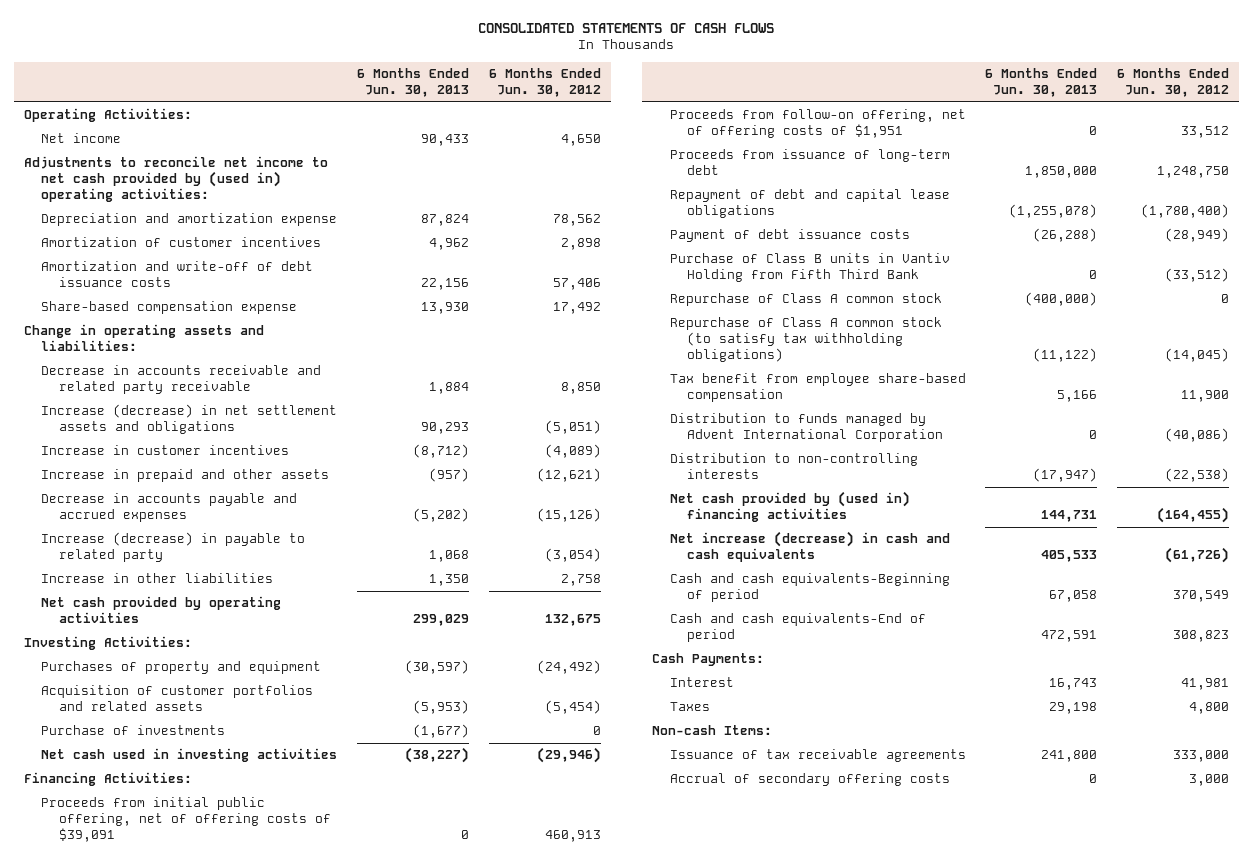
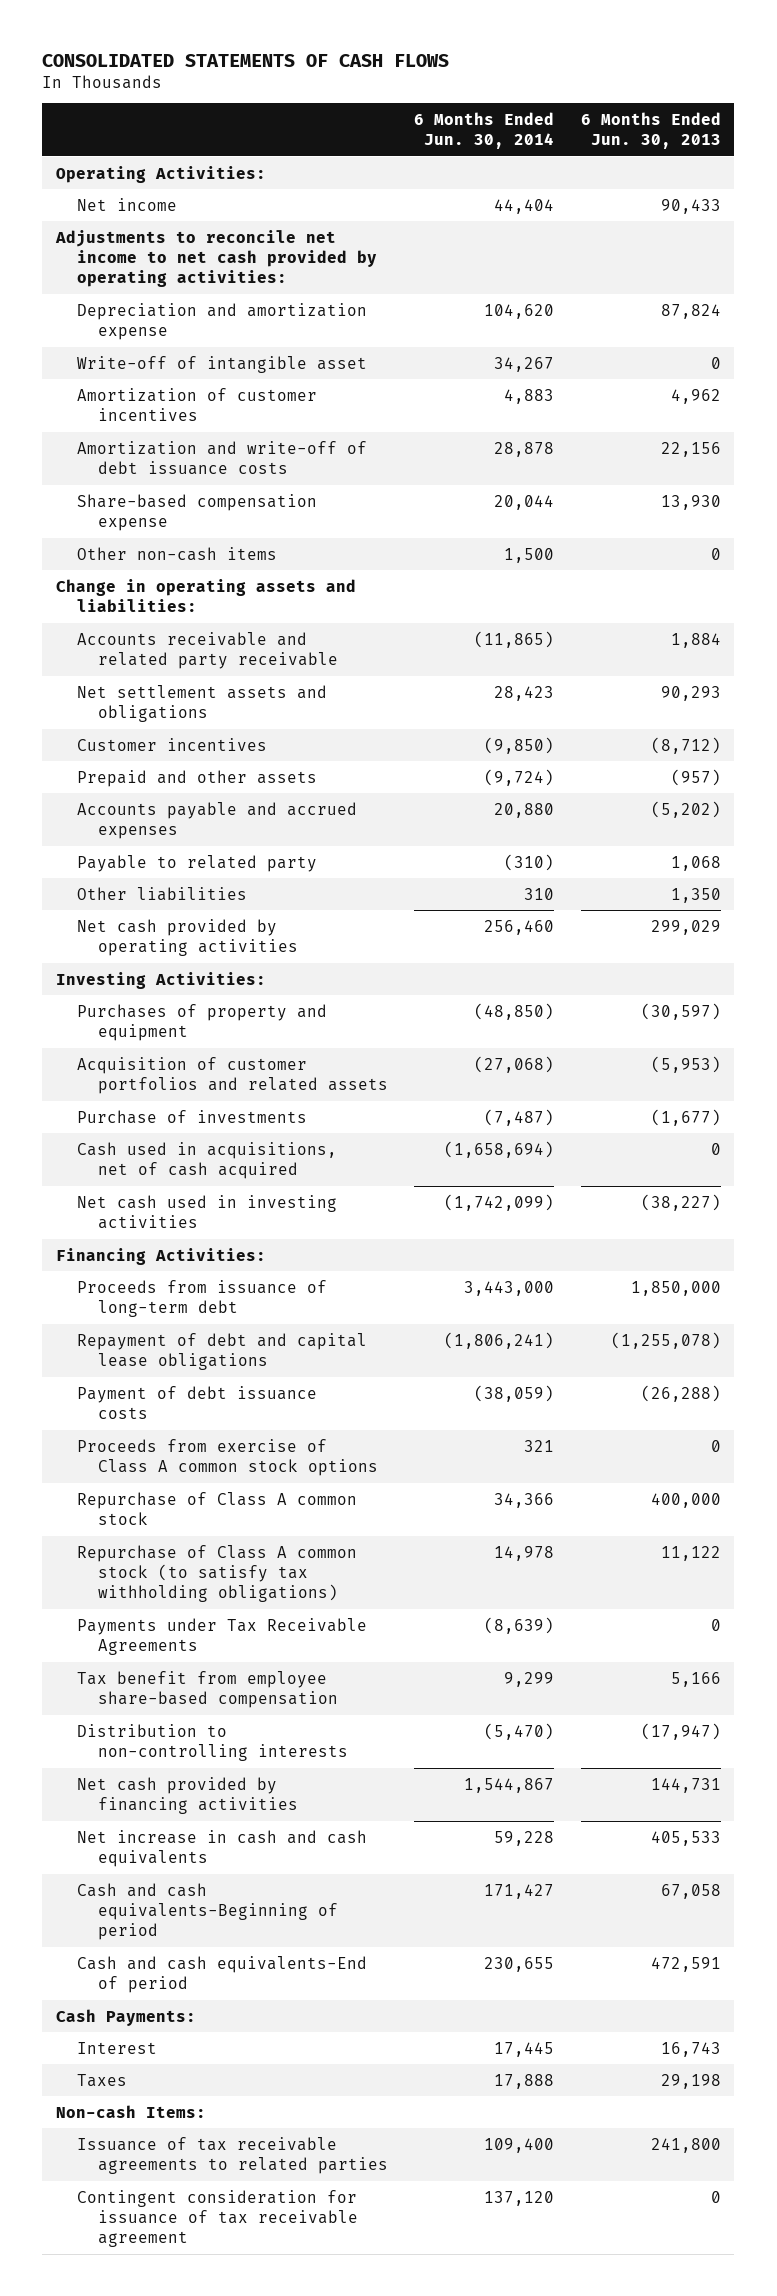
- | 6 Months Ended Jun. 30, 2013 | 6 Months Ended Jun. 30, 2012
+ | 6 Months Ended Jun. 30, 2014 | 6 Months Ended Jun. 30, 2013
- Adjustments to reconcile net income to net cash provided by (used in) operating activities:
+ Adjustments to reconcile net income to net cash provided by operating activities:
+ Write-off of intangible asset | 34,267 | 0
+ Other non-cash items | 1,500 | 0
- Decrease in accounts receivable and related party receivable | 1,884 | 8,850
- Increase (decrease) in net settlement assets and obligations | 90,293 | (5,051)
- Increase in customer incentives | (8,712) | (4,089)
- Increase in prepaid and other assets | (957) | (12,621)
- Decrease in accounts payable and accrued expenses | (5,202) | (15,126)
- Increase (decrease) in payable to related party | 1,068 | (3,054)
- Increase in other liabilities | 1,350 | 2,758
+ Accounts receivable and related party receivable | (11,865) | 1,884
+ Net settlement assets and obligations | 28,423 | 90,293
+ Customer incentives | (9,850) | (8,712)
+ Prepaid and other assets | (9,724) | (957)
+ Accounts payable and accrued expenses | 20,880 | (5,202)
+ Payable to related party | (310) | 1,068
+ Other liabilities | 310 | 1,350
+ Cash used in acquisitions, net of cash acquired | (1,658,694) | 0
- Proceeds from initial public offering, net of offering costs of $39,091 | 0 | 460,913
- Proceeds from follow-on offering, net of offering costs of $1,951 | 0 | 33,512
- Purchase of Class B units in Vantiv Holding from Fifth Third Bank | 0 | (33,512)
- Repurchase of Class A common stock | (400,000) | 0
- Repurchase of Class A common stock (to satisfy tax withholding obligations) | (11,122) | (14,045)
+ Proceeds from exercise of Class A common stock options | 321 | 0
+ Repurchase of Class A common stock | 34,366 | 400,000
+ Repurchase of Class A common stock (to satisfy tax withholding obligations) | 14,978 | 11,122
+ Payments under Tax Receivable Agreements | (8,639) | 0
- Distribution to funds managed by Advent International Corporation | 0 | (40,086)
- Net cash provided by (used in) financing activities | 144,731 | (164,455)
- Net increase (decrease) in cash and cash equivalents | 405,533 | (61,726)
+ Net cash provided by financing activities | 1,544,867 | 144,731
+ Net increase in cash and cash equivalents | 59,228 | 405,533
- Issuance of tax receivable agreements | 241,800 | 333,000
- Accrual of secondary offering costs | 0 | 3,000
+ Issuance of tax receivable agreements to related parties | 109,400 | 241,800
+ Contingent consideration for issuance of tax receivable agreement | 137,120 | 0

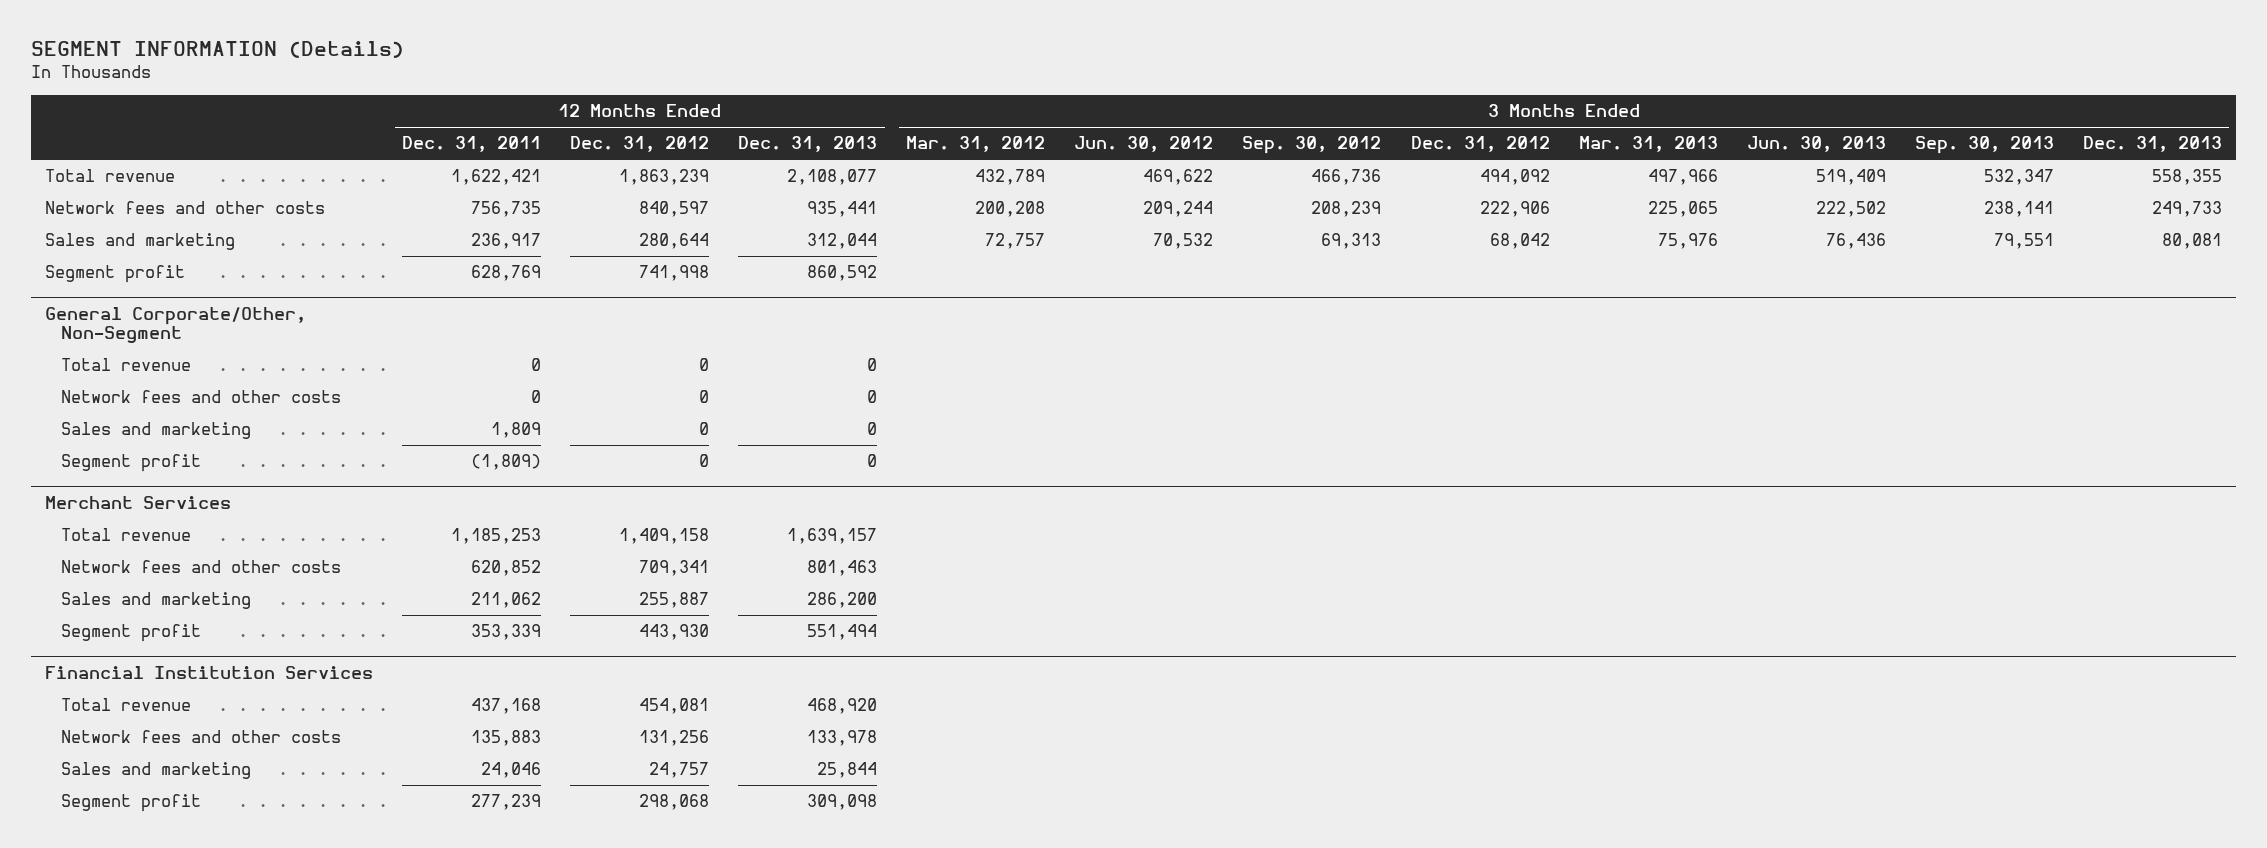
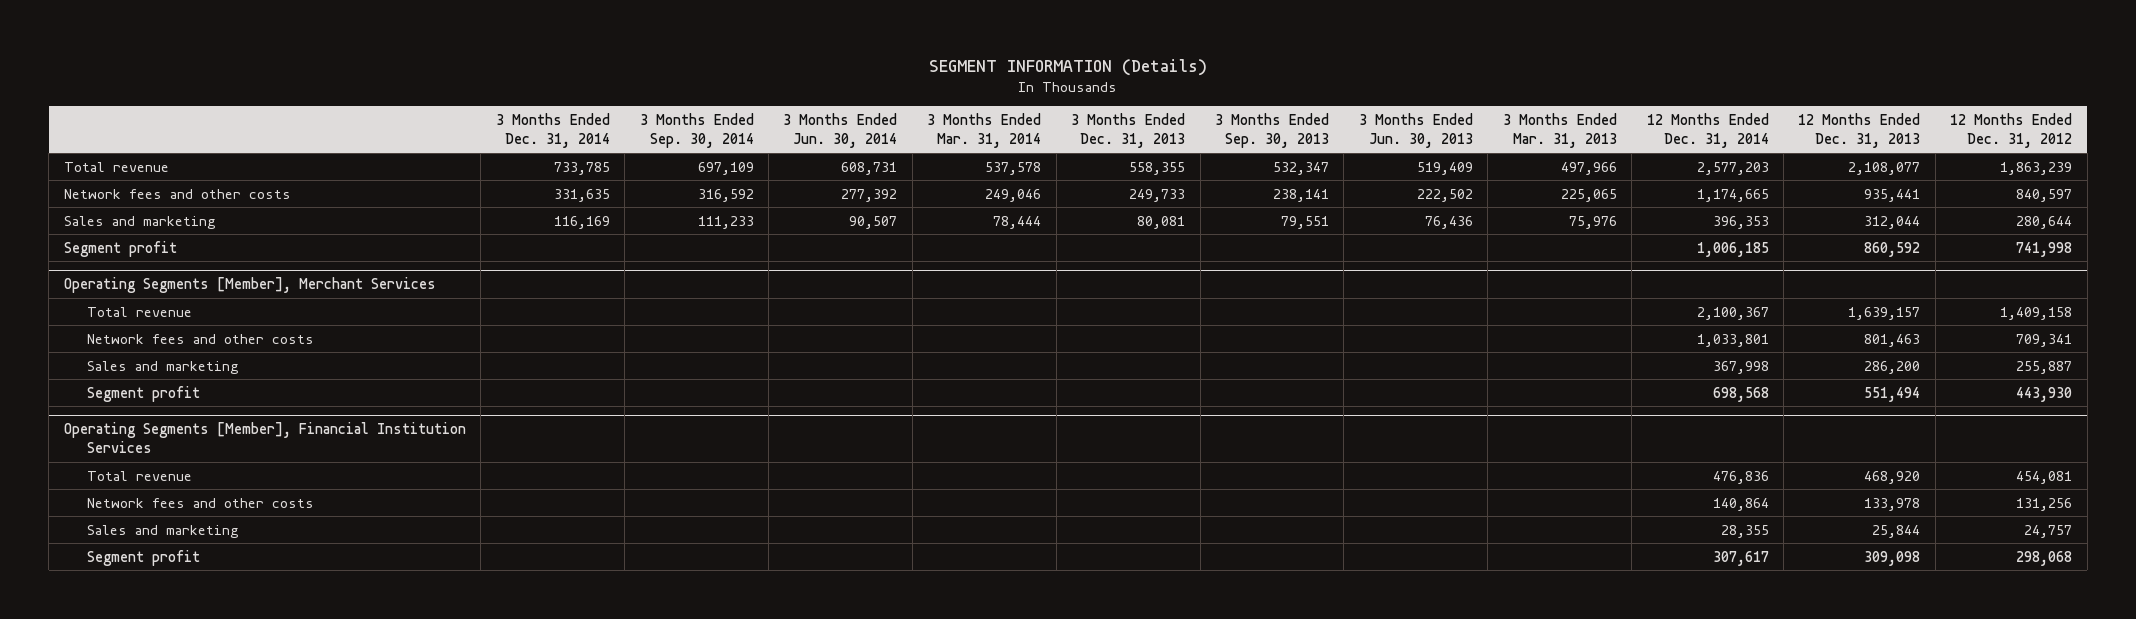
- | 12 Months Ended Dec. 31, 2011 | 12 Months Ended Dec. 31, 2012 | 12 Months Ended Dec. 31, 2013 | 3 Months Ended Mar. 31, 2012 | 3 Months Ended Jun. 30, 2012 | 3 Months Ended Sep. 30, 2012 | 3 Months Ended Dec. 31, 2012 | 3 Months Ended Mar. 31, 2013 | 3 Months Ended Jun. 30, 2013 | 3 Months Ended Sep. 30, 2013 | 3 Months Ended Dec. 31, 2013
+ | 3 Months Ended Dec. 31, 2014 | 3 Months Ended Sep. 30, 2014 | 3 Months Ended Jun. 30, 2014 | 3 Months Ended Mar. 31, 2014 | 3 Months Ended Dec. 31, 2013 | 3 Months Ended Sep. 30, 2013 | 3 Months Ended Jun. 30, 2013 | 3 Months Ended Mar. 31, 2013 | 12 Months Ended Dec. 31, 2014 | 12 Months Ended Dec. 31, 2013 | 12 Months Ended Dec. 31, 2012
- General Corporate/Other, Non-Segment
- Total revenue | 0 | 0 | 0 | | | | | | | |
- Network fees and other costs | 0 | 0 | 0 | | | | | | | |
- Sales and marketing | 1,809 | 0 | 0 | | | | | | | |
- Segment profit | (1,809) | 0 | 0 | | | | | | | |
- Merchant Services
+ Operating Segments [Member], Merchant Services
- Financial Institution Services
+ Operating Segments [Member], Financial Institution Services

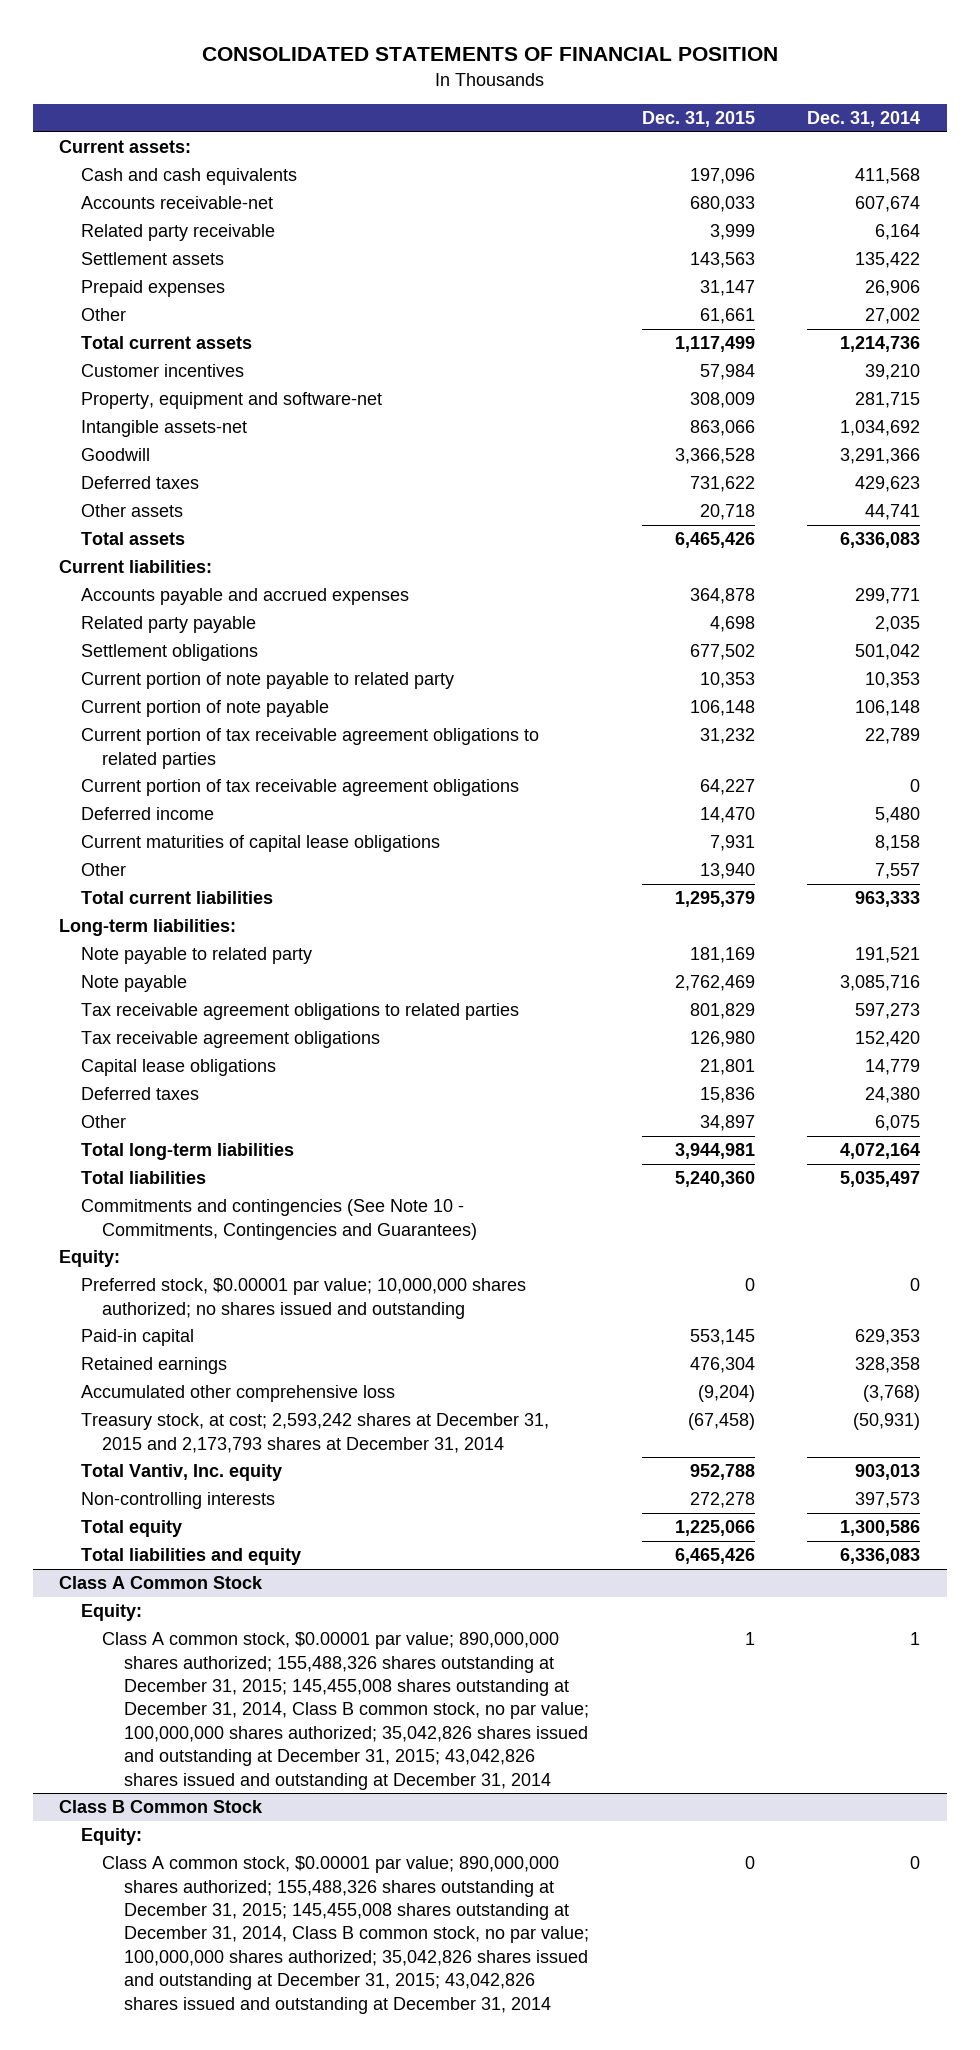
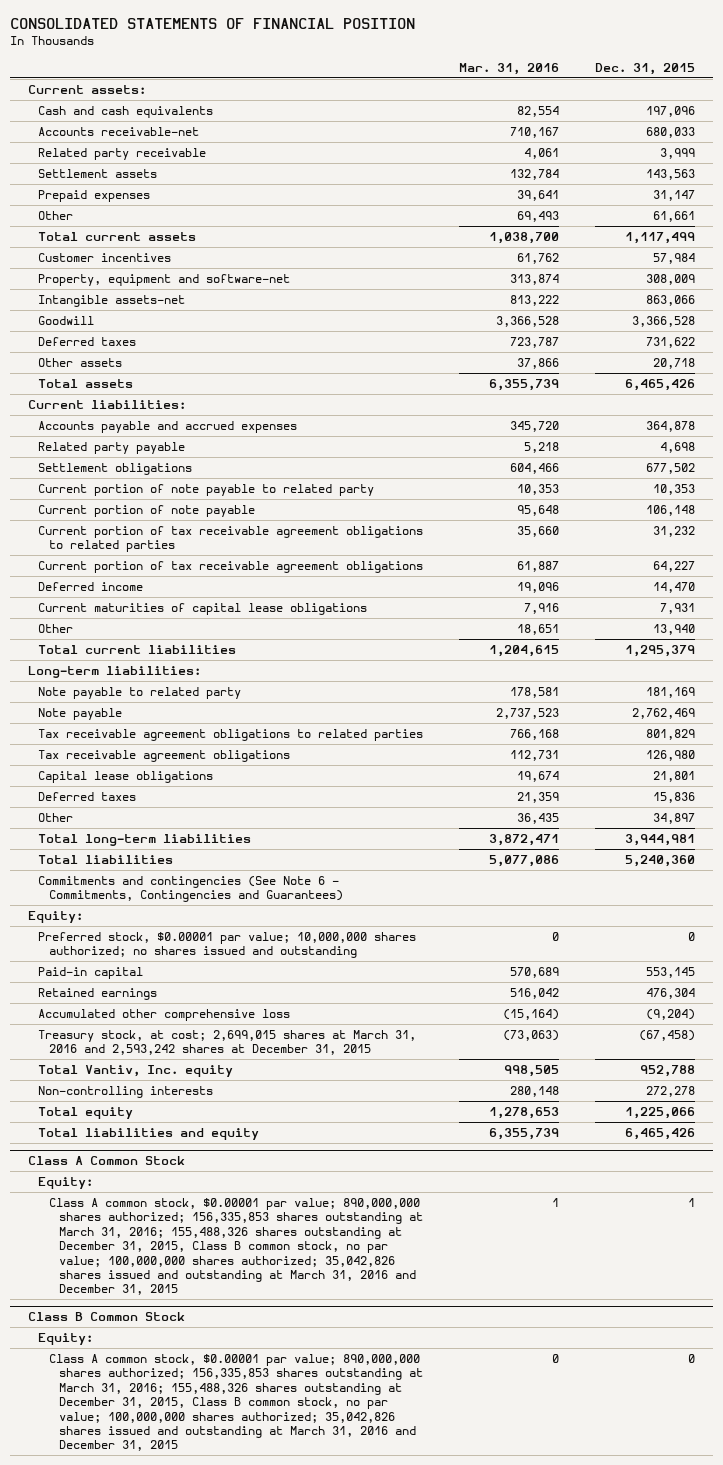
- | Dec. 31, 2015 | Dec. 31, 2014
+ | Mar. 31, 2016 | Dec. 31, 2015
- Commitments and contingencies (See Note 10 - Commitments, Contingencies and Guarantees)
+ Commitments and contingencies (See Note 6 - Commitments, Contingencies and Guarantees)
- Treasury stock, at cost; 2,593,242 shares at December 31, 2015 and 2,173,793 shares at December 31, 2014 | (67,458) | (50,931)
+ Treasury stock, at cost; 2,699,015 shares at March 31, 2016 and 2,593,242 shares at December 31, 2015 | (73,063) | (67,458)
@ Class A Common Stock
- Class A common stock, $0.00001 par value; 890,000,000 shares authorized; 155,488,326 shares outstanding at December 31, 2015; 145,455,008 shares outstanding at December 31, 2014, Class B common stock, no par value; 100,000,000 shares authorized; 35,042,826 shares issued and outstanding at December 31, 2015; 43,042,826 shares issued and outstanding at December 31, 2014 | 1 | 1
+ Class A common stock, $0.00001 par value; 890,000,000 shares authorized; 156,335,853 shares outstanding at March 31, 2016; 155,488,326 shares outstanding at December 31, 2015, Class B common stock, no par value; 100,000,000 shares authorized; 35,042,826 shares issued and outstanding at March 31, 2016 and December 31, 2015 | 1 | 1
@ Class B Common Stock
- Class A common stock, $0.00001 par value; 890,000,000 shares authorized; 155,488,326 shares outstanding at December 31, 2015; 145,455,008 shares outstanding at December 31, 2014, Class B common stock, no par value; 100,000,000 shares authorized; 35,042,826 shares issued and outstanding at December 31, 2015; 43,042,826 shares issued and outstanding at December 31, 2014 | 0 | 0
+ Class A common stock, $0.00001 par value; 890,000,000 shares authorized; 156,335,853 shares outstanding at March 31, 2016; 155,488,326 shares outstanding at December 31, 2015, Class B common stock, no par value; 100,000,000 shares authorized; 35,042,826 shares issued and outstanding at March 31, 2016 and December 31, 2015 | 0 | 0

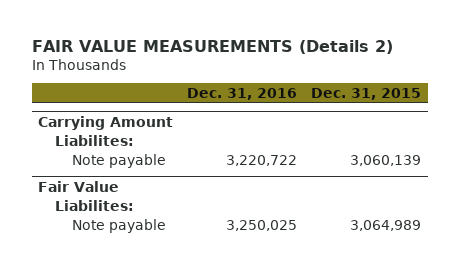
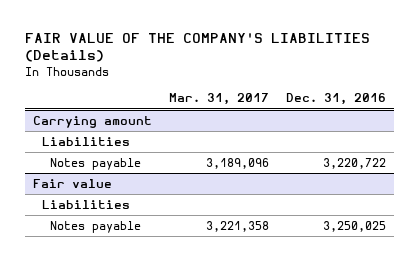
- FAIR VALUE MEASUREMENTS (Details 2)
+ FAIR VALUE OF THE COMPANY'S LIABILITIES (Details)
- | Dec. 31, 2016 | Dec. 31, 2015
+ | Mar. 31, 2017 | Dec. 31, 2016
- Carrying Amount
- Liabilites:
- Note payable | 3,220,722 | 3,060,139
- Fair Value
- Liabilites:
- Note payable | 3,250,025 | 3,064,989
+ Carrying amount
+ Liabilities
+ Notes payable | 3,189,096 | 3,220,722
+ Fair value
+ Liabilities
+ Notes payable | 3,221,358 | 3,250,025

